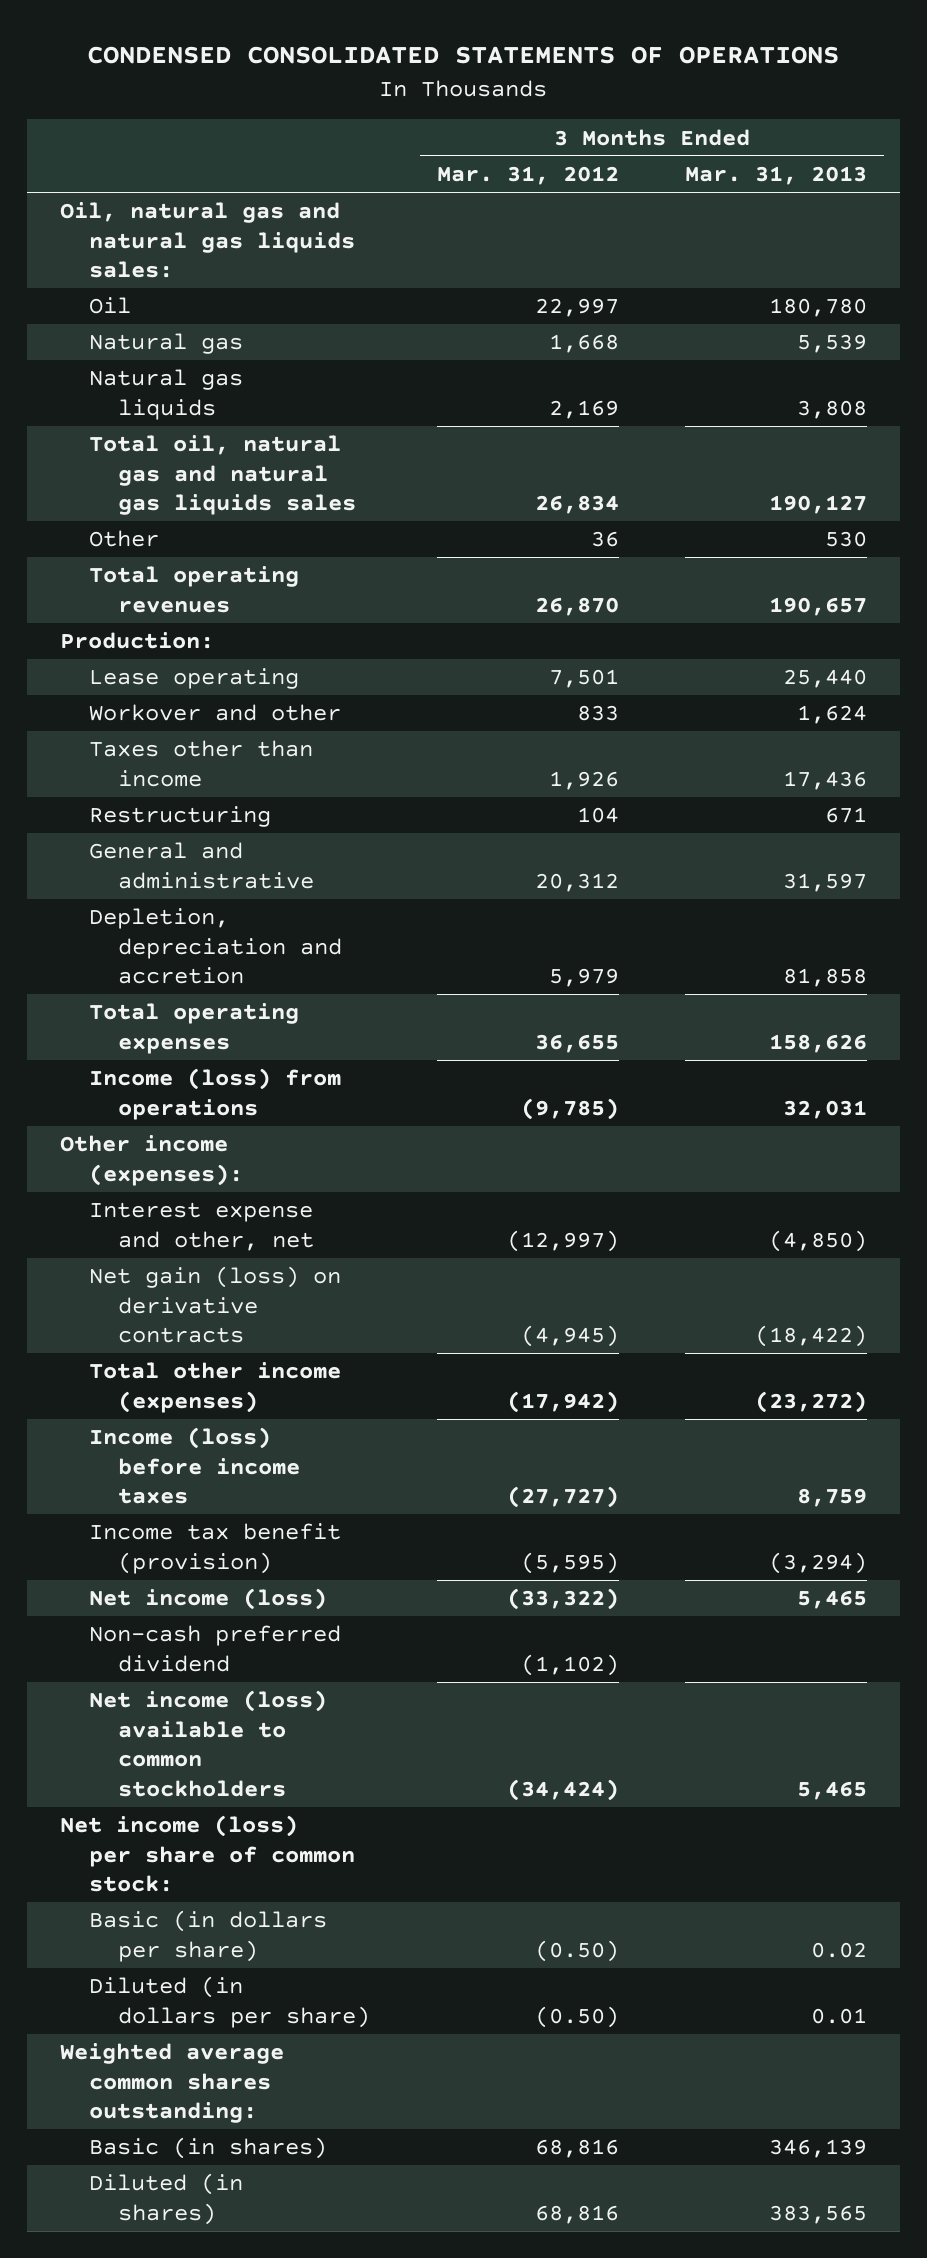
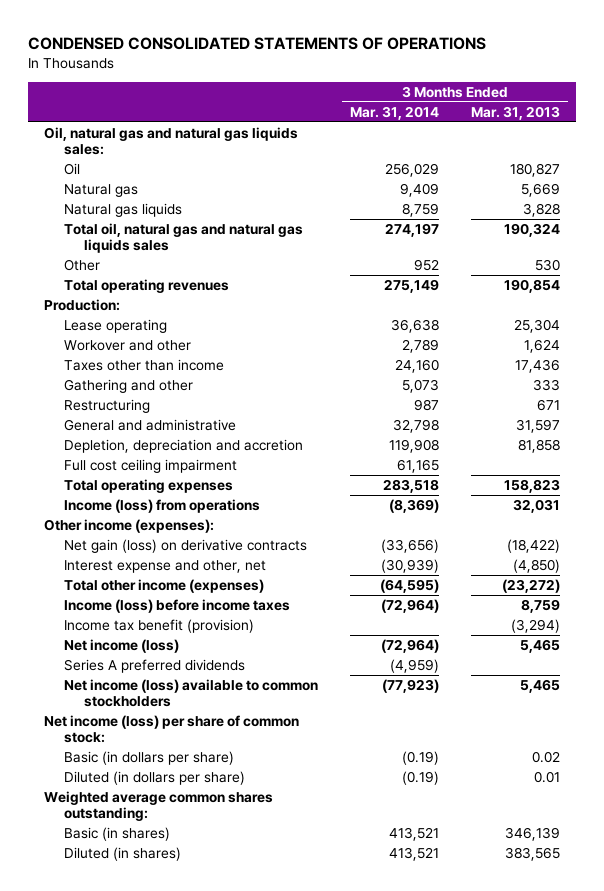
- | 3 Months Ended Mar. 31, 2012 | 3 Months Ended Mar. 31, 2013
+ | 3 Months Ended Mar. 31, 2014 | 3 Months Ended Mar. 31, 2013
- Oil | 22,997 | 180,780
- Natural gas | 1,668 | 5,539
- Natural gas liquids | 2,169 | 3,808
- Total oil, natural gas and natural gas liquids sales | 26,834 | 190,127
+ Oil | 256,029 | 180,827
+ Natural gas | 9,409 | 5,669
+ Natural gas liquids | 8,759 | 3,828
+ Total oil, natural gas and natural gas liquids sales | 274,197 | 190,324
- Total operating revenues | 26,870 | 190,657
+ Total operating revenues | 275,149 | 190,854
- Lease operating | 7,501 | 25,440
+ Lease operating | 36,638 | 25,304
+ Gathering and other | 5,073 | 333
- Total operating expenses | 36,655 | 158,626
+ Full cost ceiling impairment | 61,165 |
+ Total operating expenses | 283,518 | 158,823
moved down: Interest expense and other, net | (30,939) | (4,850)
- Non-cash preferred dividend | (1,102) |
+ Series A preferred dividends | (4,959) |

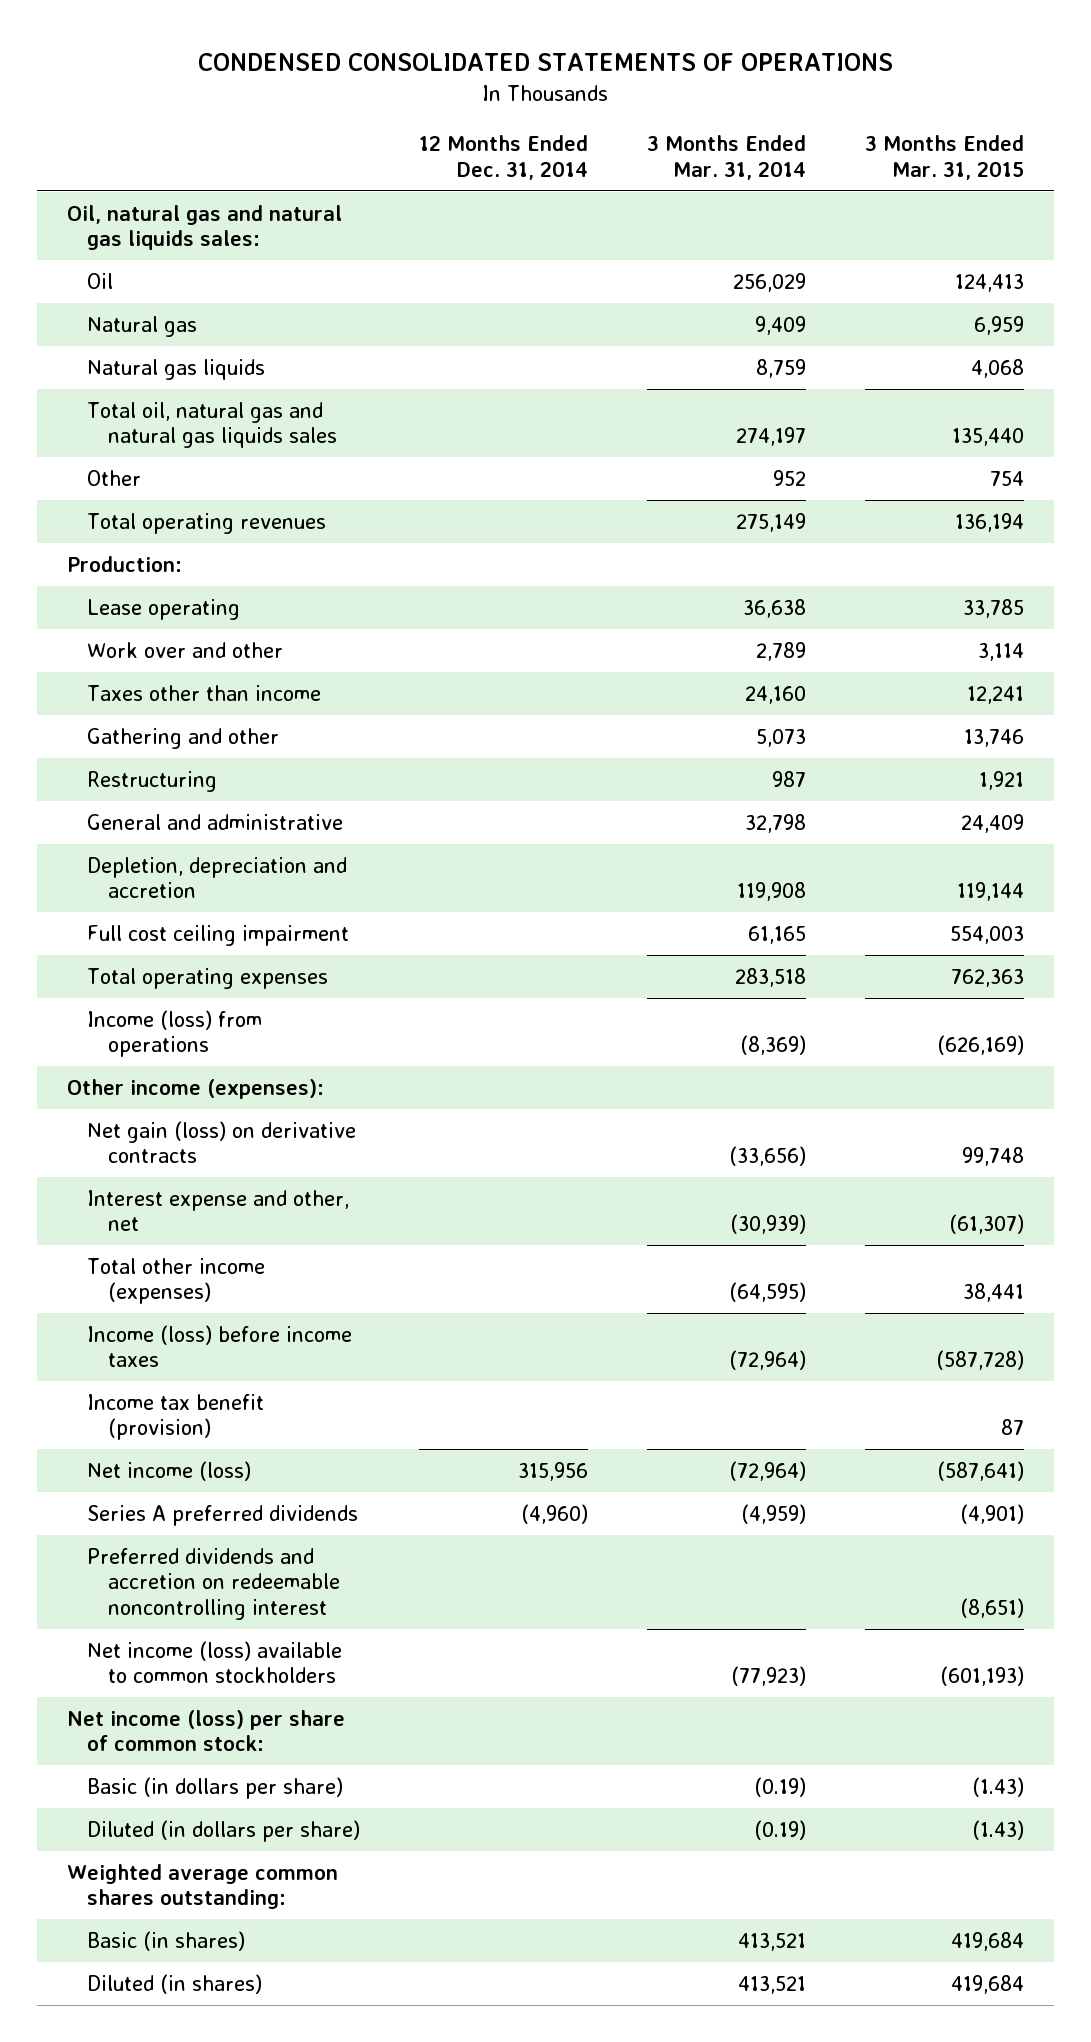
- | 3 Months Ended Mar. 31, 2014 | 3 Months Ended Mar. 31, 2013
+ | 12 Months Ended Dec. 31, 2014 | 3 Months Ended Mar. 31, 2014 | 3 Months Ended Mar. 31, 2015
- Workover and other | 2,789 | 1,624
+ Work over and other | | 2,789 | 3,114
+ Preferred dividends and accretion on redeemable noncontrolling interest | | | (8,651)

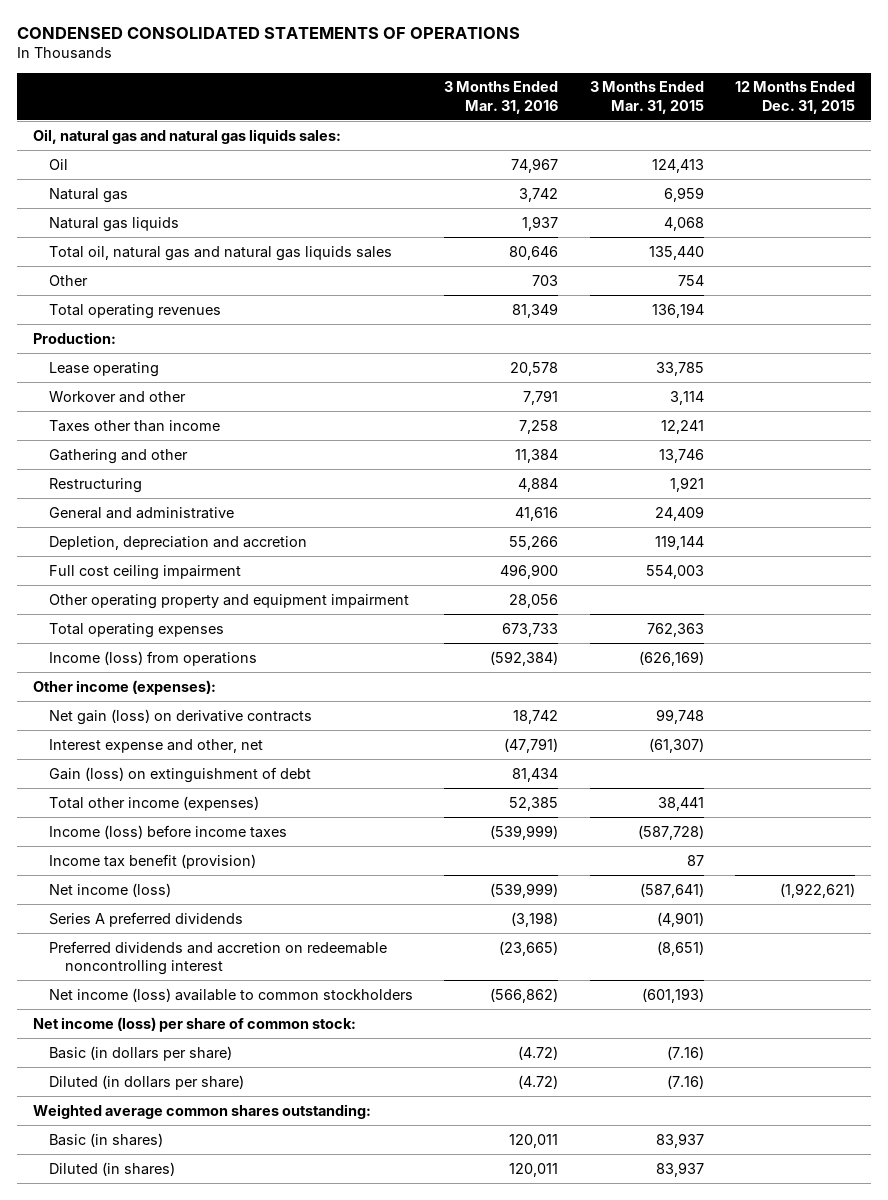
- | 12 Months Ended Dec. 31, 2014 | 3 Months Ended Mar. 31, 2014 | 3 Months Ended Mar. 31, 2015
+ | 3 Months Ended Mar. 31, 2016 | 3 Months Ended Mar. 31, 2015 | 12 Months Ended Dec. 31, 2015
- Work over and other | | 2,789 | 3,114
+ Workover and other | 7,791 | 3,114 |
+ Other operating property and equipment impairment | 28,056 | |
+ Gain (loss) on extinguishment of debt | 81,434 | |
- Basic (in dollars per share) | | (0.19) | (1.43)
- Diluted (in dollars per share) | | (0.19) | (1.43)
+ Basic (in dollars per share) | (4.72) | (7.16) |
+ Diluted (in dollars per share) | (4.72) | (7.16) |
- Basic (in shares) | | 413,521 | 419,684
- Diluted (in shares) | | 413,521 | 419,684
+ Basic (in shares) | 120,011 | 83,937 |
+ Diluted (in shares) | 120,011 | 83,937 |

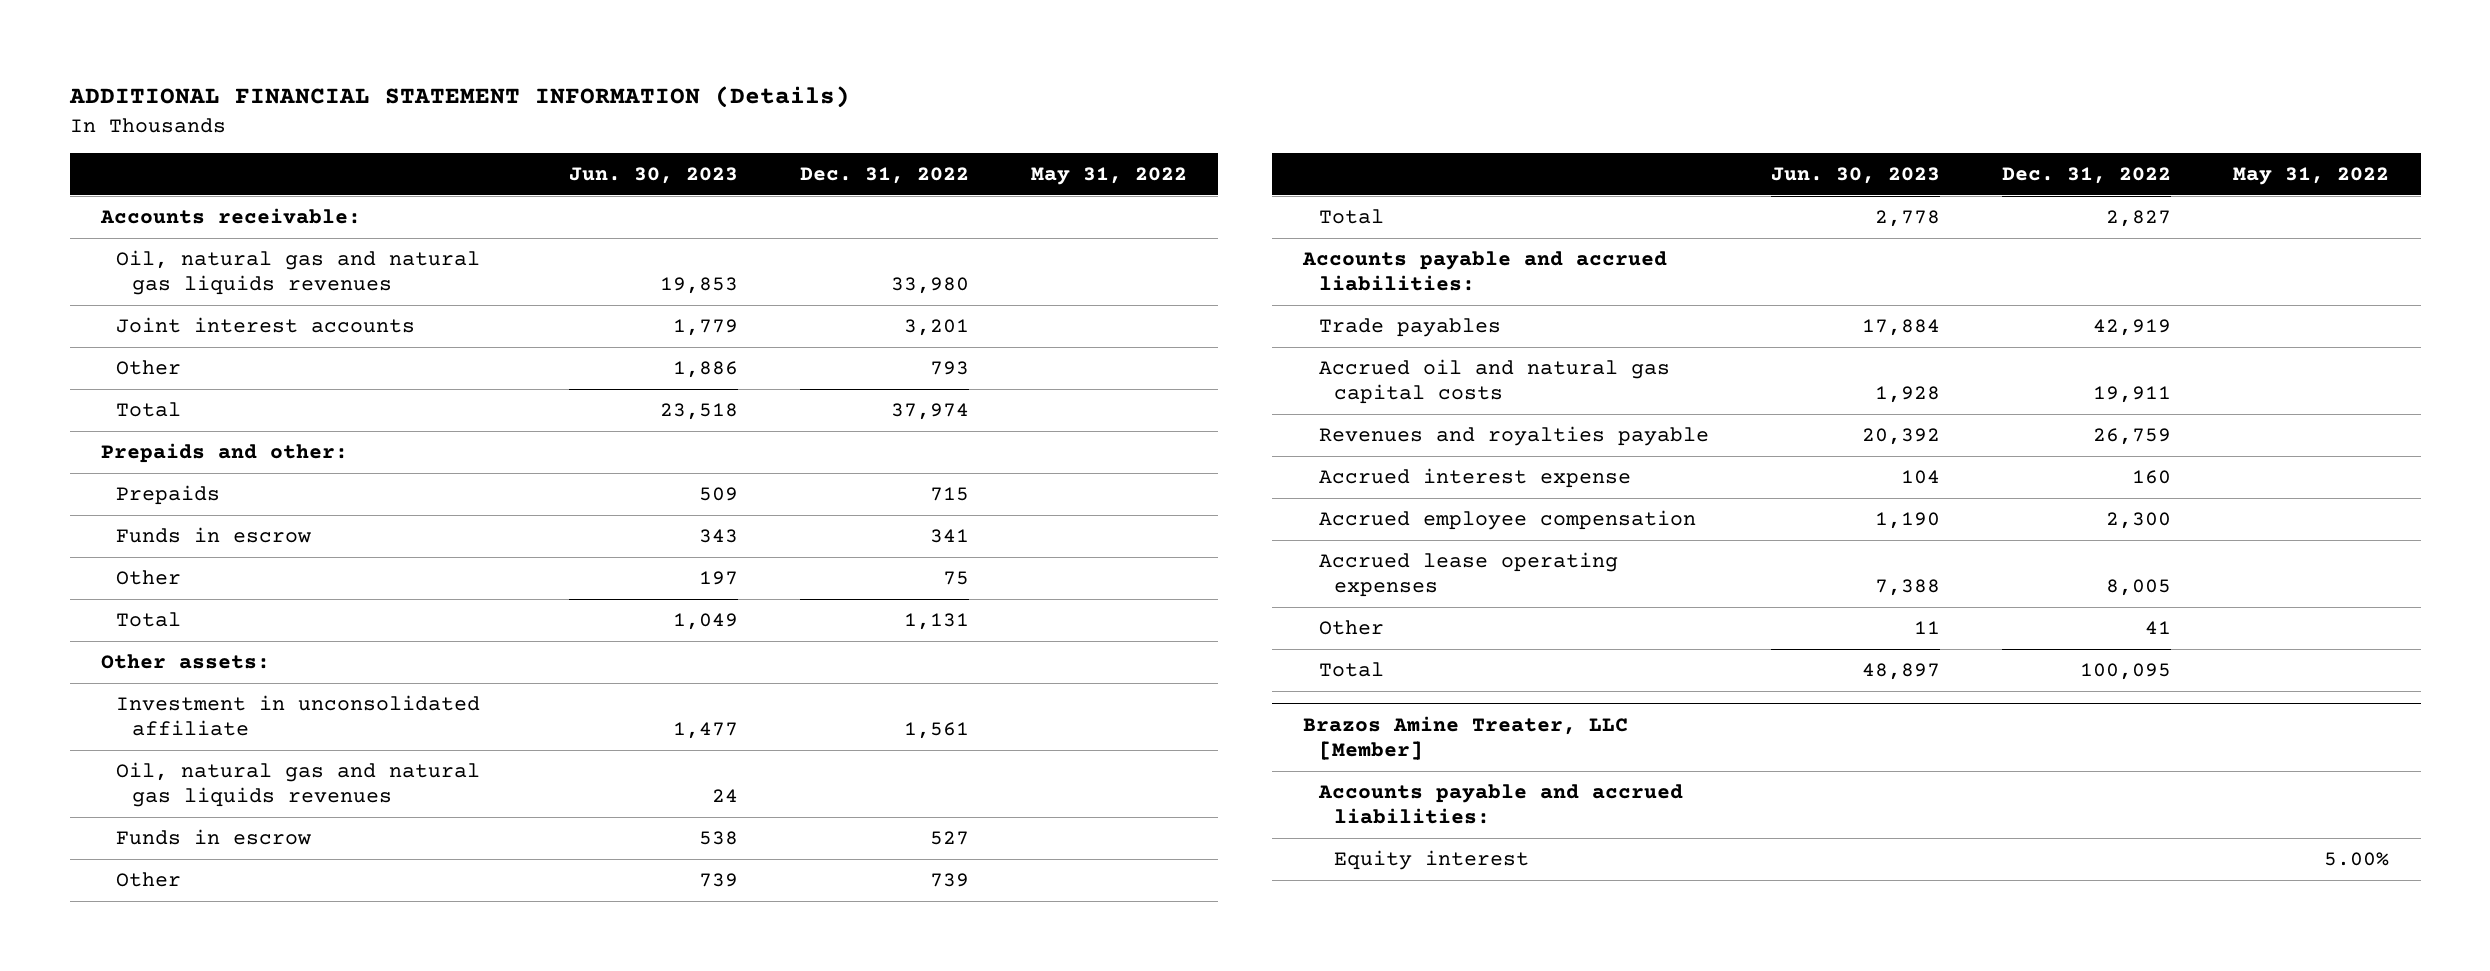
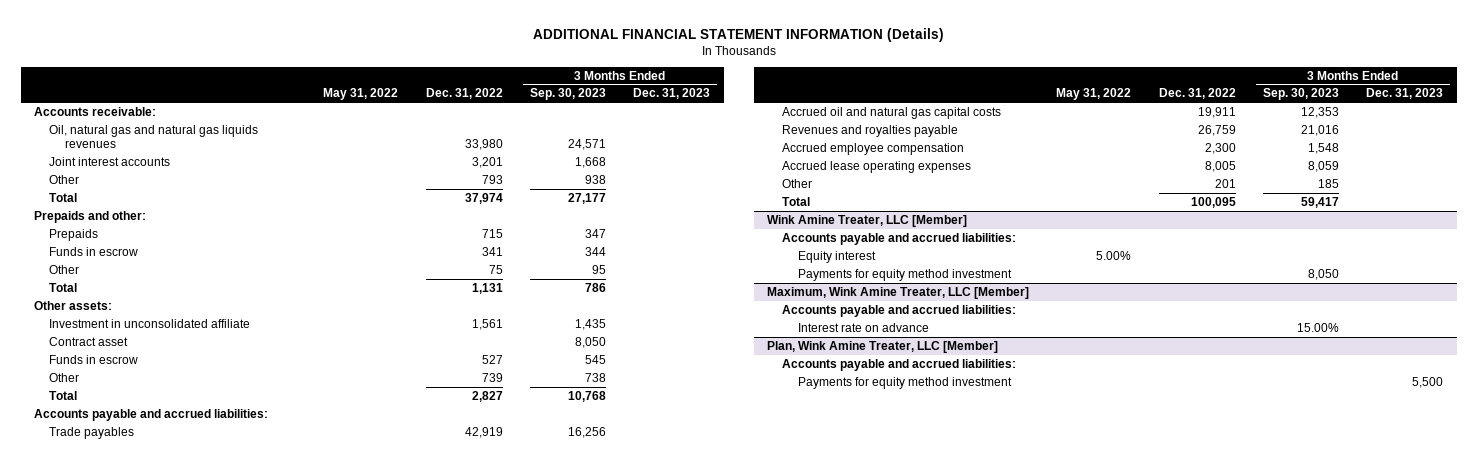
- | Jun. 30, 2023 | Dec. 31, 2022 | May 31, 2022
+ | May 31, 2022 | Dec. 31, 2022 | 3 Months Ended Sep. 30, 2023 | 3 Months Ended Dec. 31, 2023
- Oil, natural gas and natural gas liquids revenues | 24 | |
+ Contract asset | | | 8,050 |
- Accrued interest expense | 104 | 160 |
- Other | 11 | 41 |
+ Other | | 201 | 185 |
- Brazos Amine Treater, LLC [Member]
+ Wink Amine Treater, LLC [Member]
+ Payments for equity method investment | | | 8,050 |
+ Maximum, Wink Amine Treater, LLC [Member]
+ Accounts payable and accrued liabilities:
+ Interest rate on advance | | | 15.00% |
+ Plan, Wink Amine Treater, LLC [Member]
+ Accounts payable and accrued liabilities:
+ Payments for equity method investment | | | | 5,500

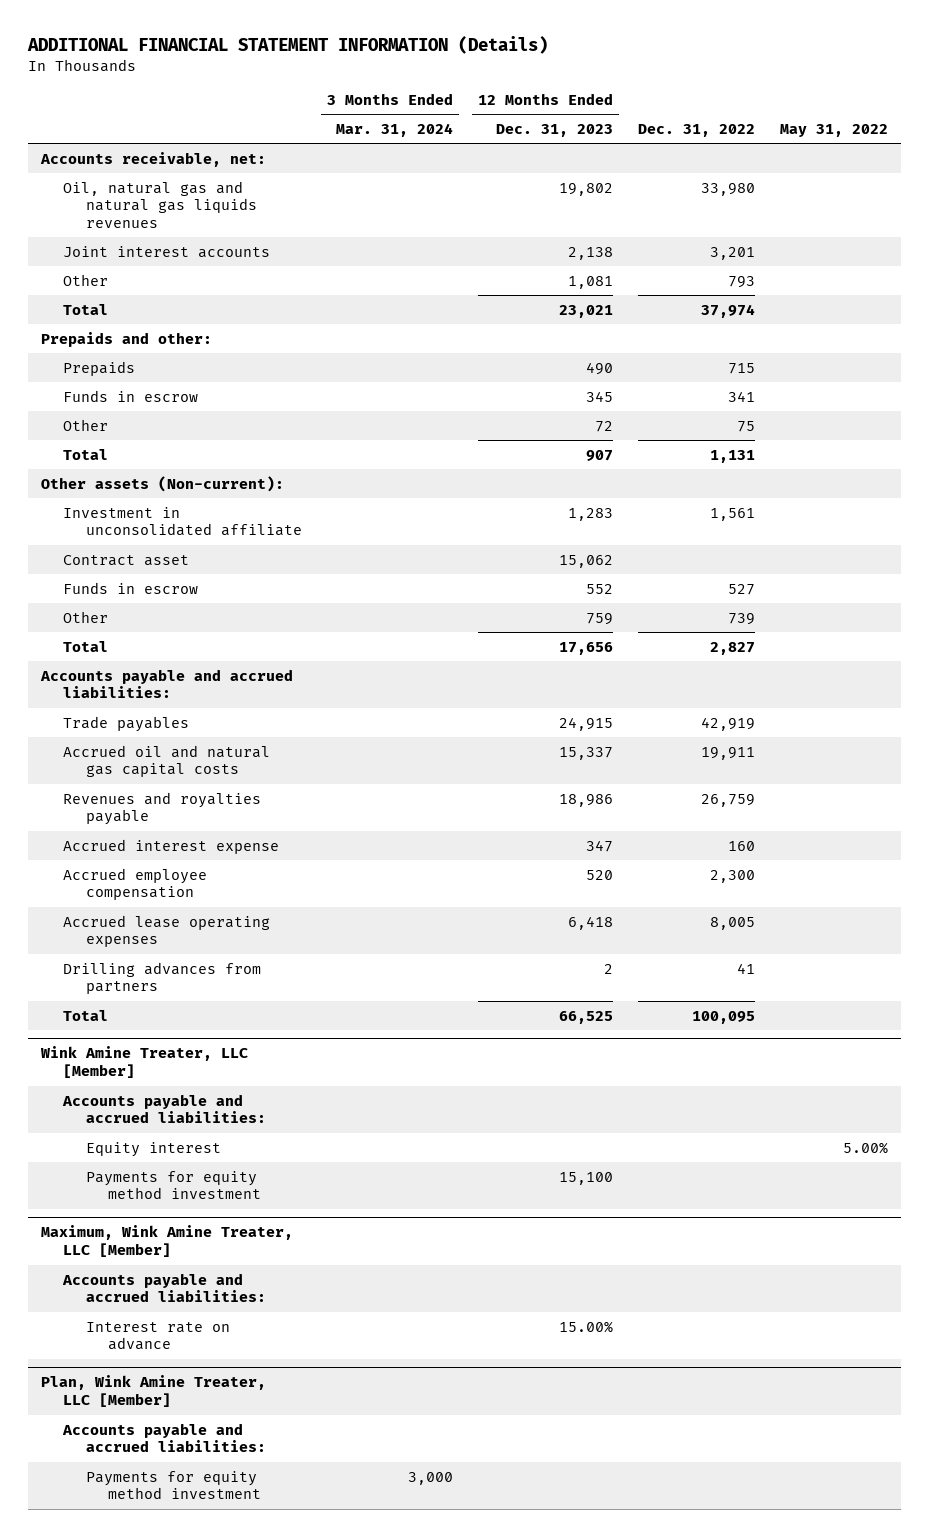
- | May 31, 2022 | Dec. 31, 2022 | 3 Months Ended Sep. 30, 2023 | 3 Months Ended Dec. 31, 2023
+ | 3 Months Ended Mar. 31, 2024 | 12 Months Ended Dec. 31, 2023 | Dec. 31, 2022 | May 31, 2022
- Accounts receivable:
+ Accounts receivable, net:
- Other assets:
+ Other assets (Non-current):
+ Accrued interest expense | | 347 | 160 |
- Other | | 201 | 185 |
+ Drilling advances from partners | | 2 | 41 |

